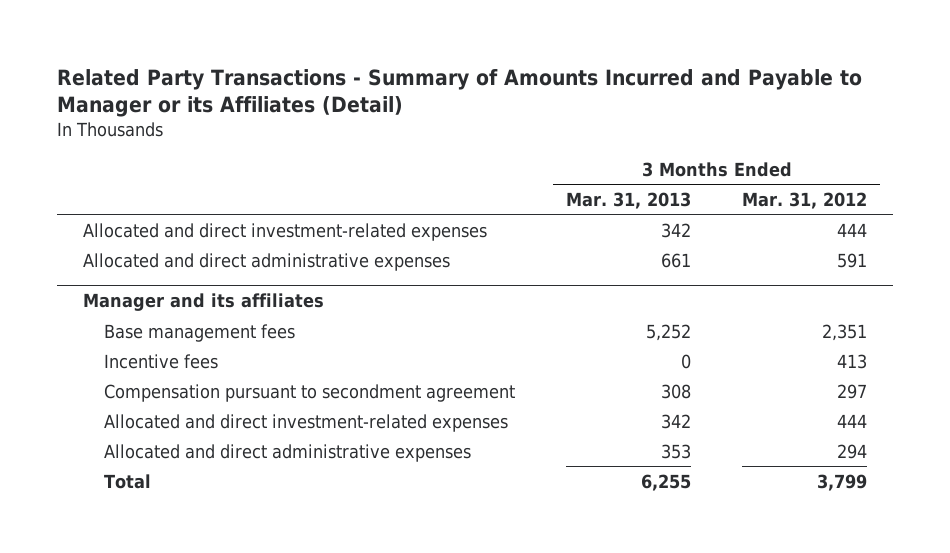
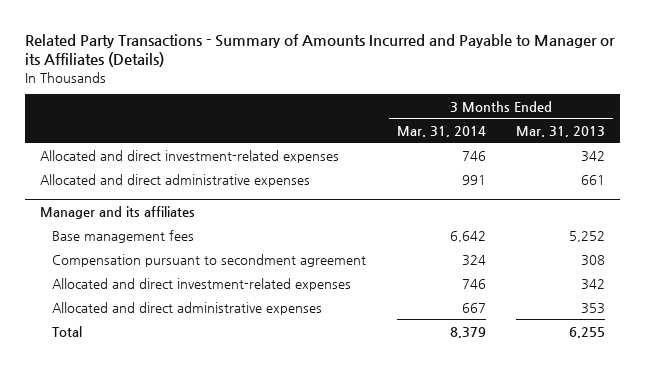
- Related Party Transactions - Summary of Amounts Incurred and Payable to Manager or its Affiliates (Detail)
+ Related Party Transactions - Summary of Amounts Incurred and Payable to Manager or its Affiliates (Details)
- | 3 Months Ended Mar. 31, 2013 | 3 Months Ended Mar. 31, 2012
+ | 3 Months Ended Mar. 31, 2014 | 3 Months Ended Mar. 31, 2013
@ Manager and its affiliates
- Incentive fees | 0 | 413

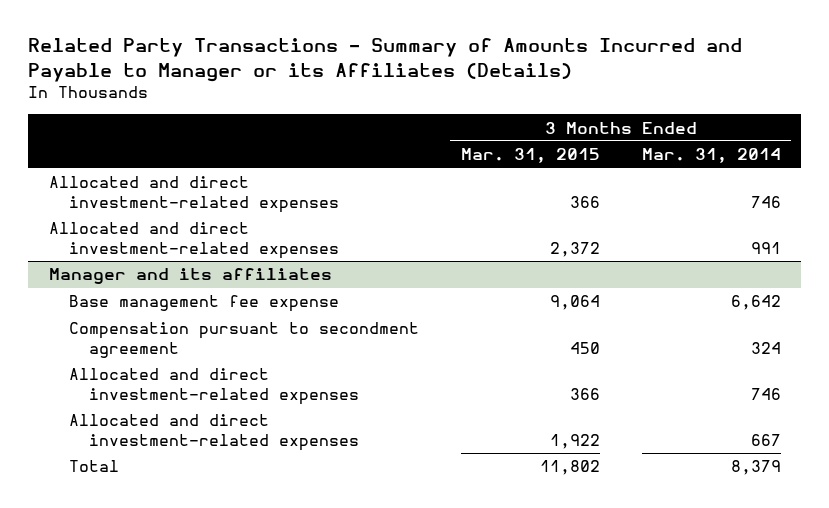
- | 3 Months Ended Mar. 31, 2014 | 3 Months Ended Mar. 31, 2013
+ | 3 Months Ended Mar. 31, 2015 | 3 Months Ended Mar. 31, 2014
- Allocated and direct administrative expenses | 991 | 661
+ Allocated and direct investment-related expenses | 2,372 | 991
@ Manager and its affiliates
- Base management fees | 6,642 | 5,252
+ Base management fee expense | 9,064 | 6,642
- Allocated and direct administrative expenses | 667 | 353
+ Allocated and direct investment-related expenses | 1,922 | 667

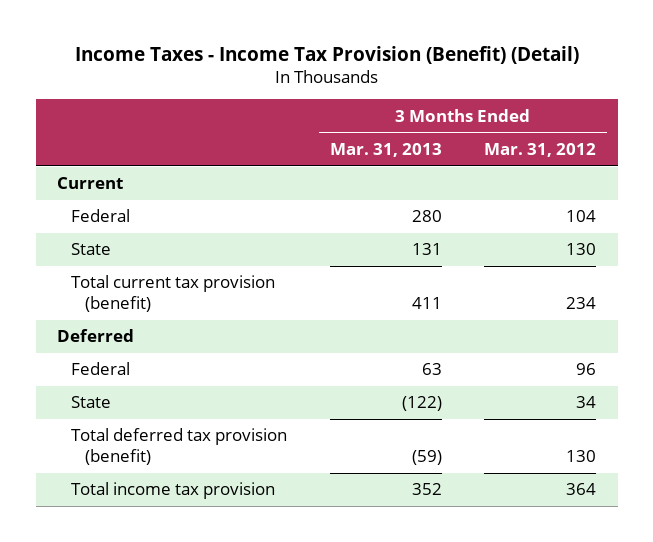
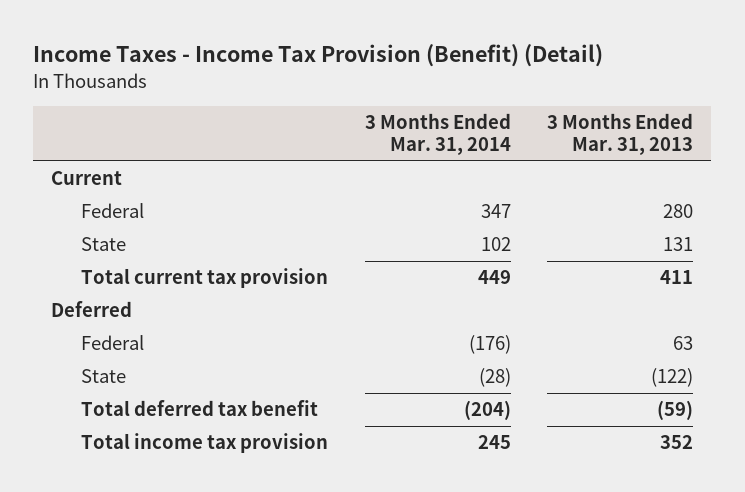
- | 3 Months Ended Mar. 31, 2013 | 3 Months Ended Mar. 31, 2012
+ | 3 Months Ended Mar. 31, 2014 | 3 Months Ended Mar. 31, 2013
- Total current tax provision (benefit) | 411 | 234
+ Total current tax provision | 449 | 411
- Total deferred tax provision (benefit) | (59) | 130
+ Total deferred tax benefit | (204) | (59)

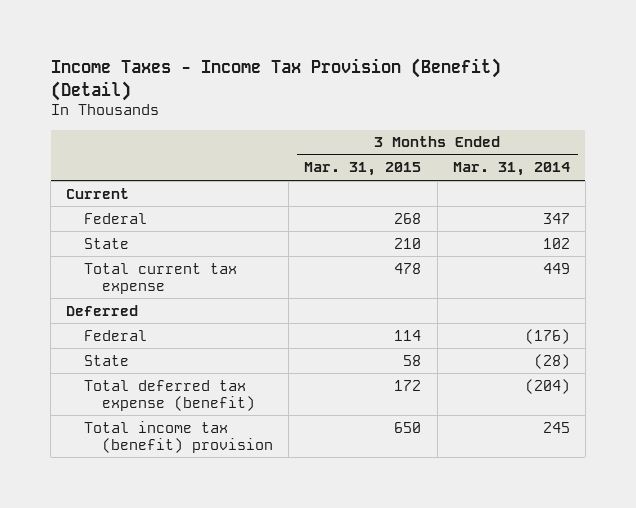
- | 3 Months Ended Mar. 31, 2014 | 3 Months Ended Mar. 31, 2013
+ | 3 Months Ended Mar. 31, 2015 | 3 Months Ended Mar. 31, 2014
- Total current tax provision | 449 | 411
+ Total current tax expense | 478 | 449
- Total deferred tax benefit | (204) | (59)
- Total income tax provision | 245 | 352
+ Total deferred tax expense (benefit) | 172 | (204)
+ Total income tax (benefit) provision | 650 | 245

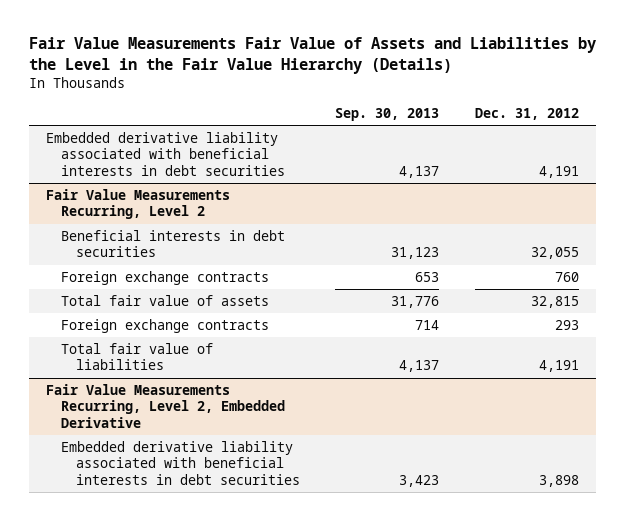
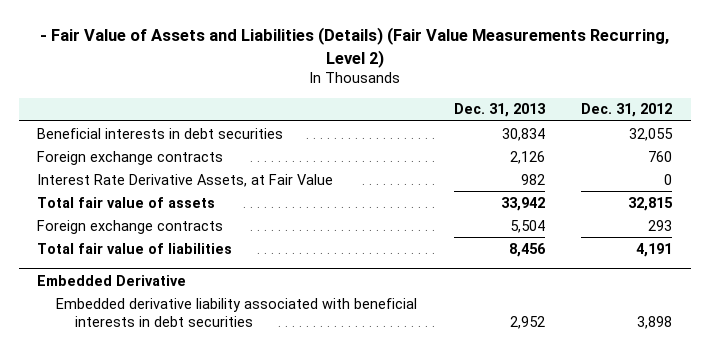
- Fair Value Measurements Fair Value of Assets and Liabilities by the Level in the Fair Value Hierarchy (Details)
+ - Fair Value of Assets and Liabilities (Details) (Fair Value Measurements Recurring, Level 2)
- | Sep. 30, 2013 | Dec. 31, 2012
+ | Dec. 31, 2013 | Dec. 31, 2012
- Embedded derivative liability associated with beneficial interests in debt securities | 4,137 | 4,191
- Fair Value Measurements Recurring, Level 2
+ Interest Rate Derivative Assets, at Fair Value | 982 | 0
- Fair Value Measurements Recurring, Level 2, Embedded Derivative
+ Embedded Derivative

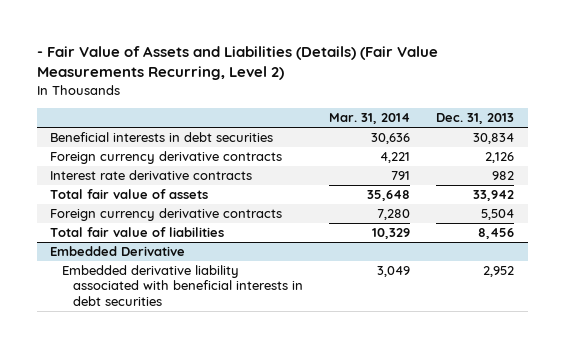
- | Dec. 31, 2013 | Dec. 31, 2012
+ | Mar. 31, 2014 | Dec. 31, 2013
- Foreign exchange contracts | 2,126 | 760
- Interest Rate Derivative Assets, at Fair Value | 982 | 0
+ Foreign currency derivative contracts | 4,221 | 2,126
+ Interest rate derivative contracts | 791 | 982
- Foreign exchange contracts | 5,504 | 293
+ Foreign currency derivative contracts | 7,280 | 5,504

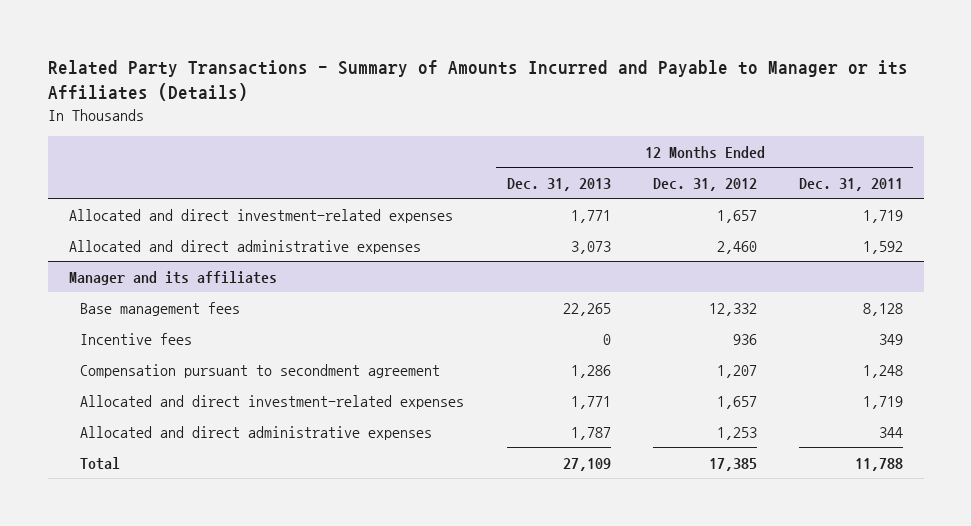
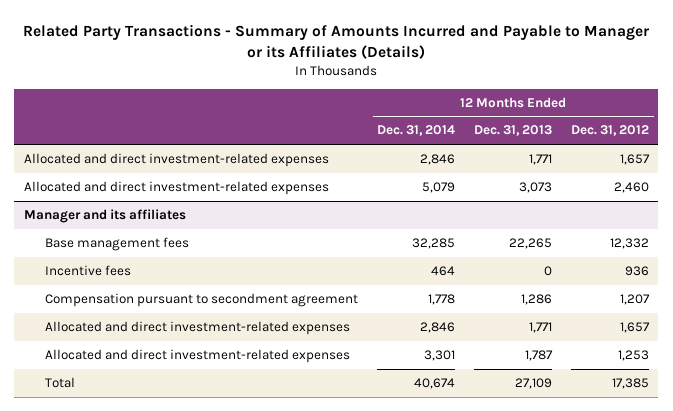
- | 12 Months Ended Dec. 31, 2013 | 12 Months Ended Dec. 31, 2012 | 12 Months Ended Dec. 31, 2011
+ | 12 Months Ended Dec. 31, 2014 | 12 Months Ended Dec. 31, 2013 | 12 Months Ended Dec. 31, 2012
- Allocated and direct administrative expenses | 3,073 | 2,460 | 1,592
+ Allocated and direct investment-related expenses | 5,079 | 3,073 | 2,460
@ Manager and its affiliates
- Allocated and direct administrative expenses | 1,787 | 1,253 | 344
+ Allocated and direct investment-related expenses | 3,301 | 1,787 | 1,253

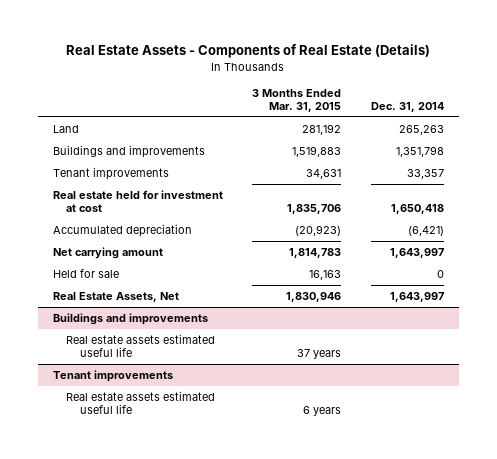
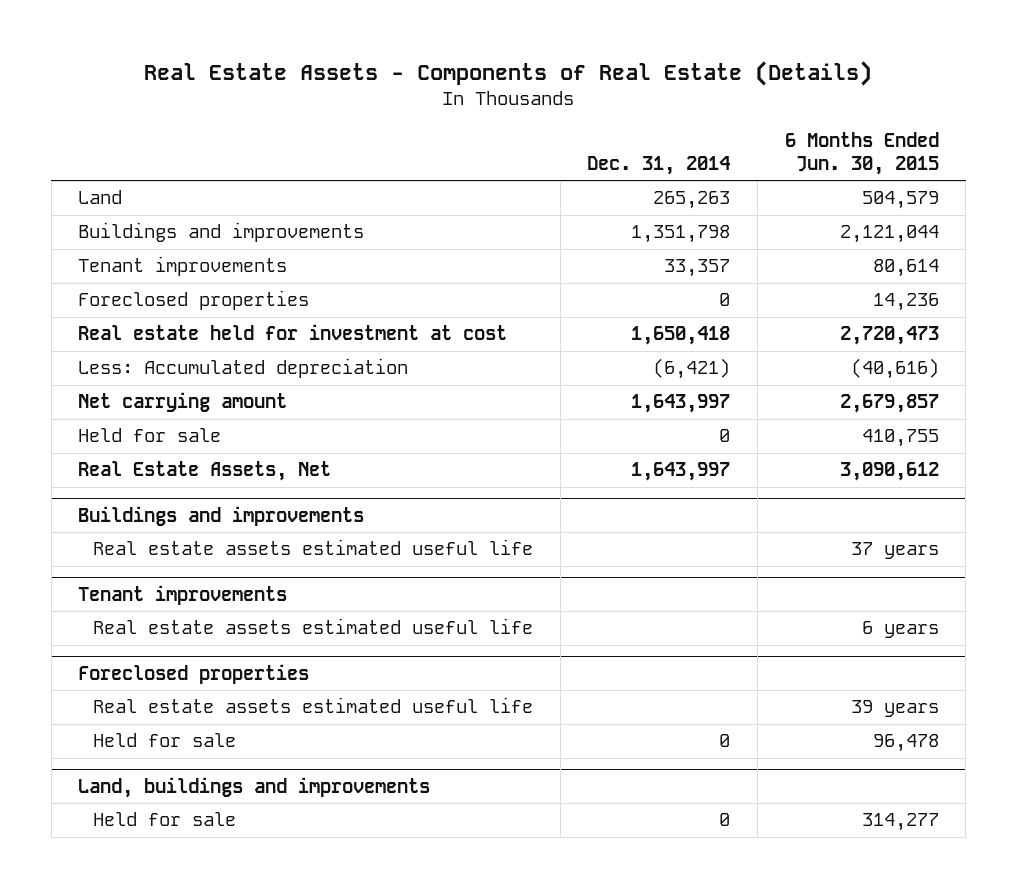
- | 3 Months Ended Mar. 31, 2015 | Dec. 31, 2014
+ | Dec. 31, 2014 | 6 Months Ended Jun. 30, 2015
+ Foreclosed properties | 0 | 14,236
- Accumulated depreciation | (20,923) | (6,421)
+ Less: Accumulated depreciation | (6,421) | (40,616)
+ Foreclosed properties
+ Real estate assets estimated useful life | | 39 years
+ Held for sale | 0 | 96,478
+ Land, buildings and improvements
+ Held for sale | 0 | 314,277

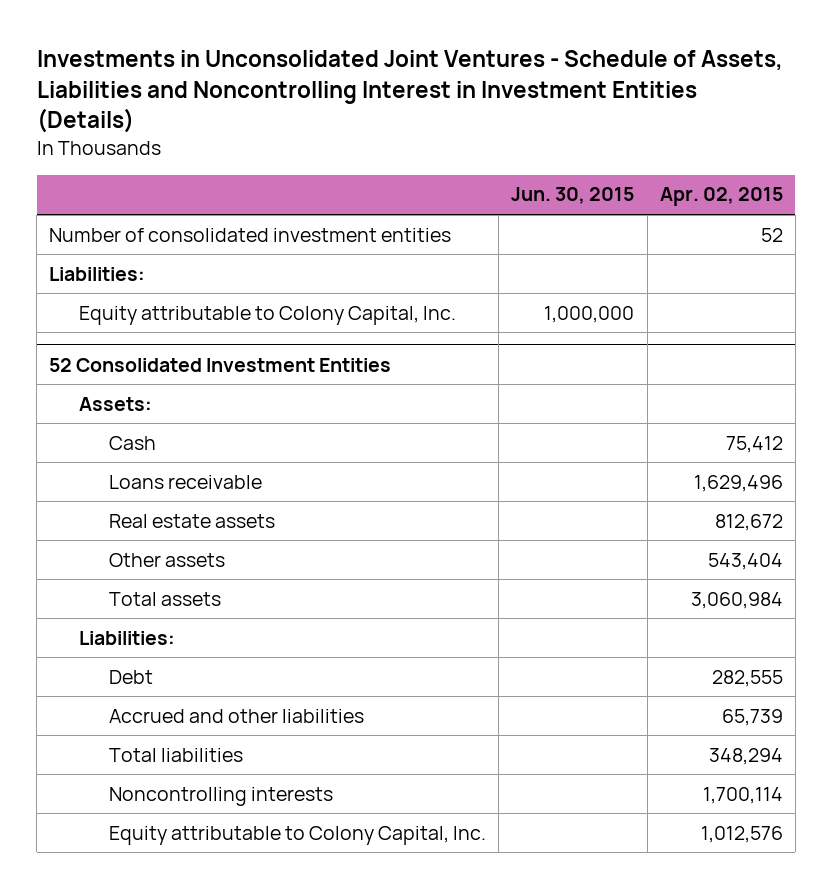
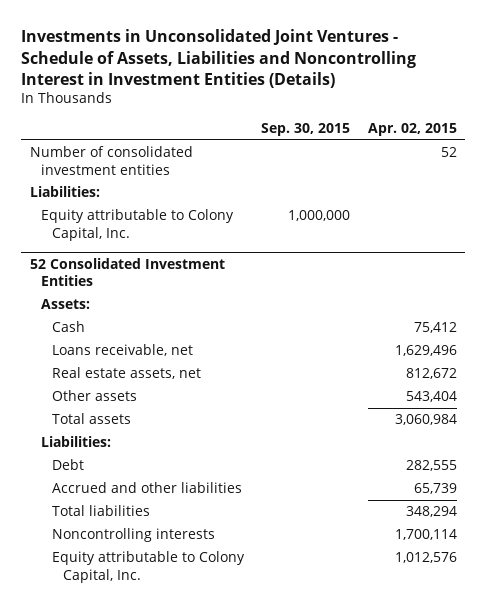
- | Jun. 30, 2015 | Apr. 02, 2015
+ | Sep. 30, 2015 | Apr. 02, 2015
@ 52 Consolidated Investment Entities
- Loans receivable | | 1,629,496
- Real estate assets | | 812,672
+ Loans receivable, net | | 1,629,496
+ Real estate assets, net | | 812,672

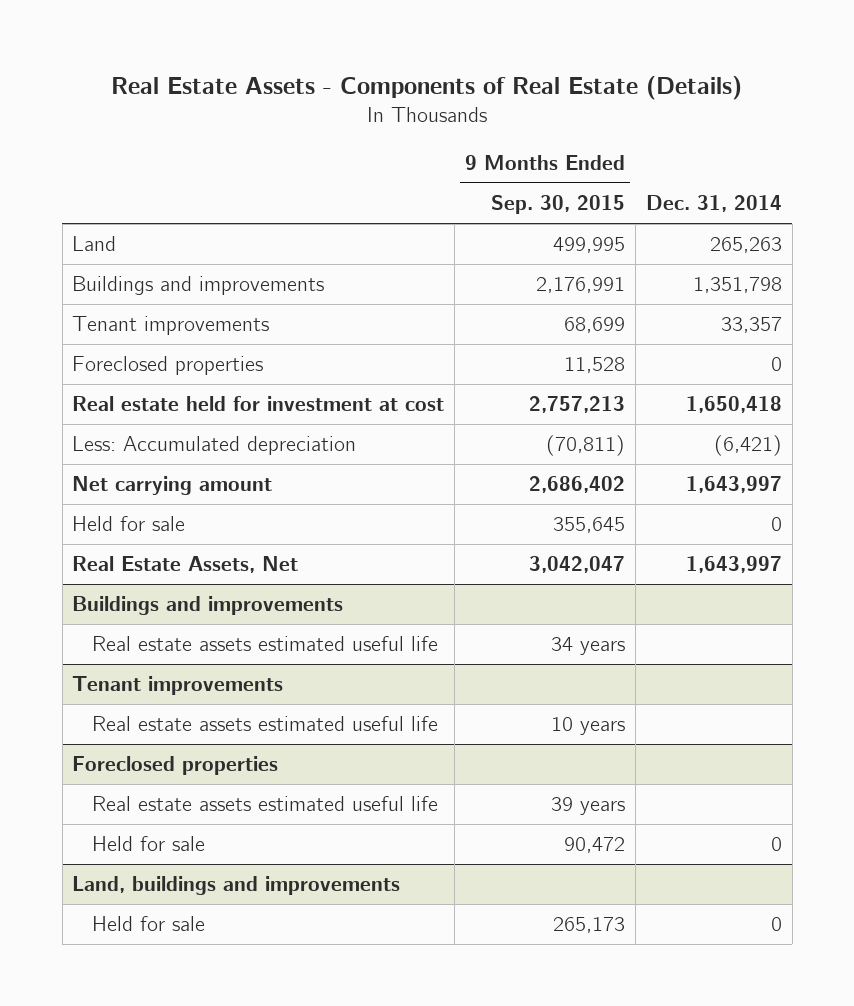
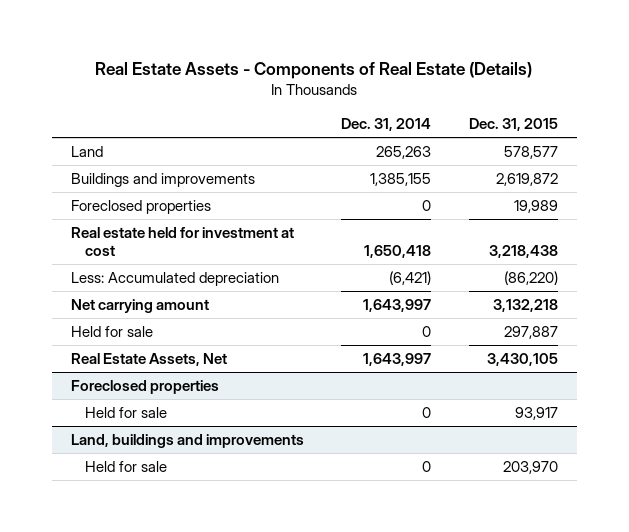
- | 9 Months Ended Sep. 30, 2015 | Dec. 31, 2014
+ | Dec. 31, 2014 | Dec. 31, 2015
- Buildings and improvements | 2,176,991 | 1,351,798
- Tenant improvements | 68,699 | 33,357
+ Buildings and improvements | 1,385,155 | 2,619,872
- Buildings and improvements
- Real estate assets estimated useful life | 34 years |
- Tenant improvements
- Real estate assets estimated useful life | 10 years |
@ Foreclosed properties
- Real estate assets estimated useful life | 39 years |

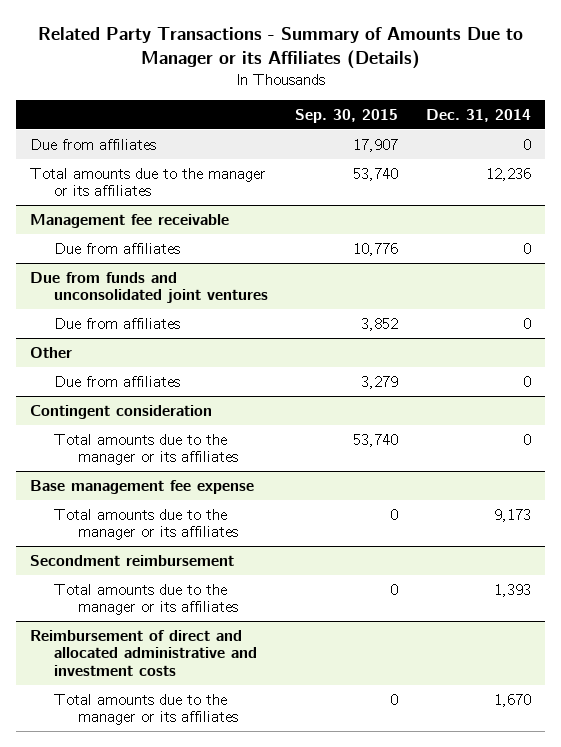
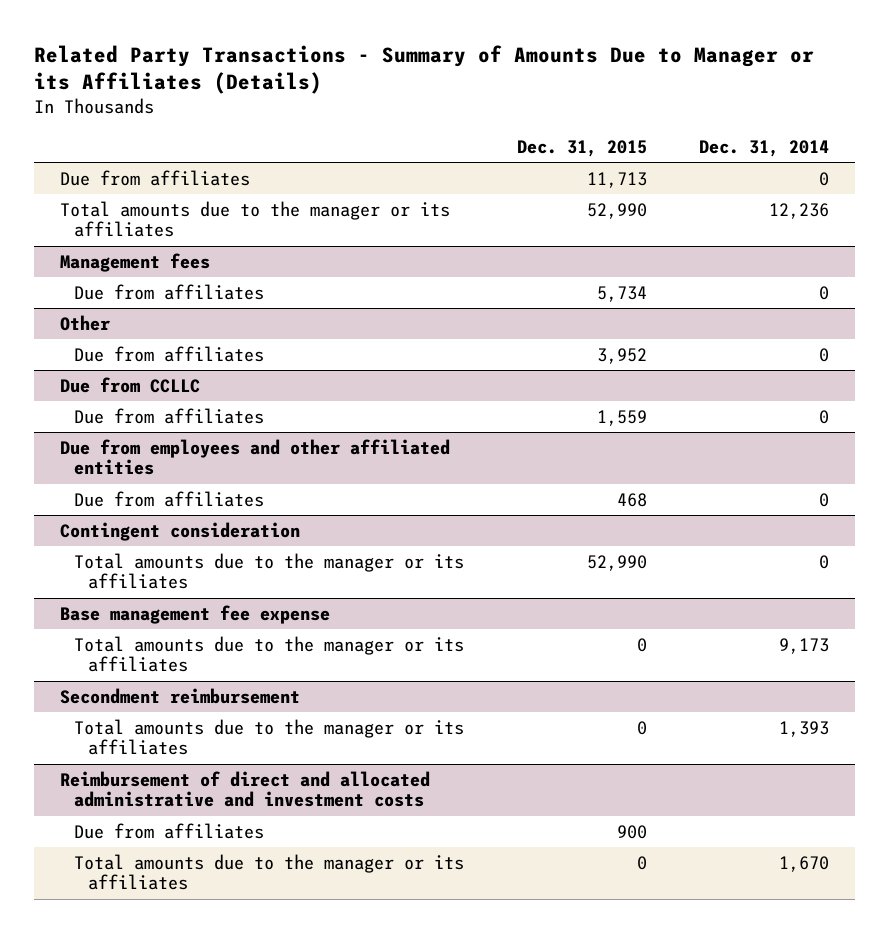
- | Sep. 30, 2015 | Dec. 31, 2014
+ | Dec. 31, 2015 | Dec. 31, 2014
- Management fee receivable
- Due from affiliates | 10,776 | 0
- Due from funds and unconsolidated joint ventures
+ Management fees
+ Due from CCLLC
+ Due from affiliates | 1,559 | 0
+ Due from employees and other affiliated entities
+ Due from affiliates | 468 | 0
@ Reimbursement of direct and allocated administrative and investment costs
+ Due from affiliates | 900 |

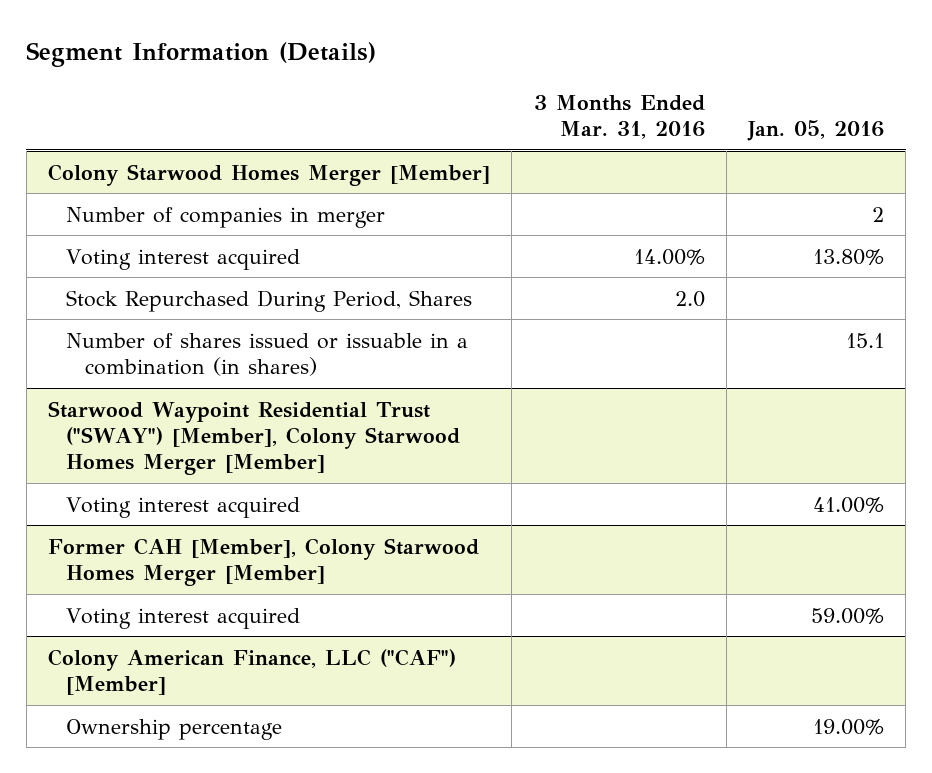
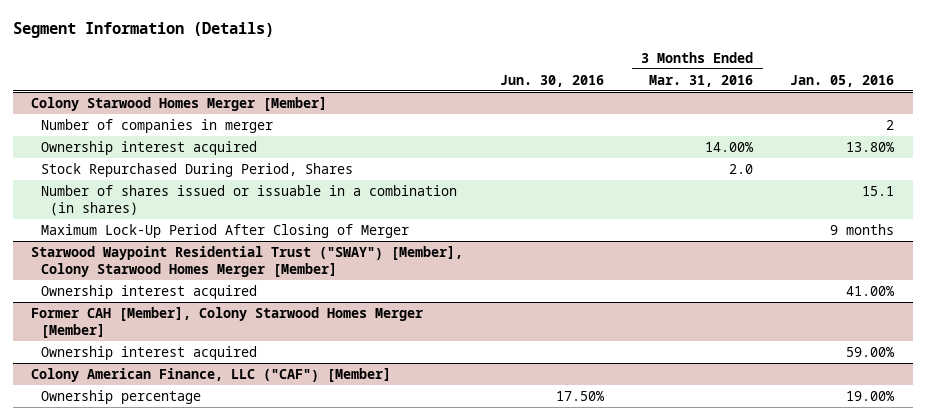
- | 3 Months Ended Mar. 31, 2016 | Jan. 05, 2016
+ | Jun. 30, 2016 | 3 Months Ended Mar. 31, 2016 | Jan. 05, 2016
@ Colony Starwood Homes Merger [Member]
- Voting interest acquired | 14.00% | 13.80%
+ Ownership interest acquired | | 14.00% | 13.80%
+ Maximum Lock-Up Period After Closing of Merger | | | 9 months
@ Starwood Waypoint Residential Trust ("SWAY") [Member], Colony Starwood Homes Merger [Member]
- Voting interest acquired | | 41.00%
+ Ownership interest acquired | | | 41.00%
@ Former CAH [Member], Colony Starwood Homes Merger [Member]
- Voting interest acquired | | 59.00%
+ Ownership interest acquired | | | 59.00%

